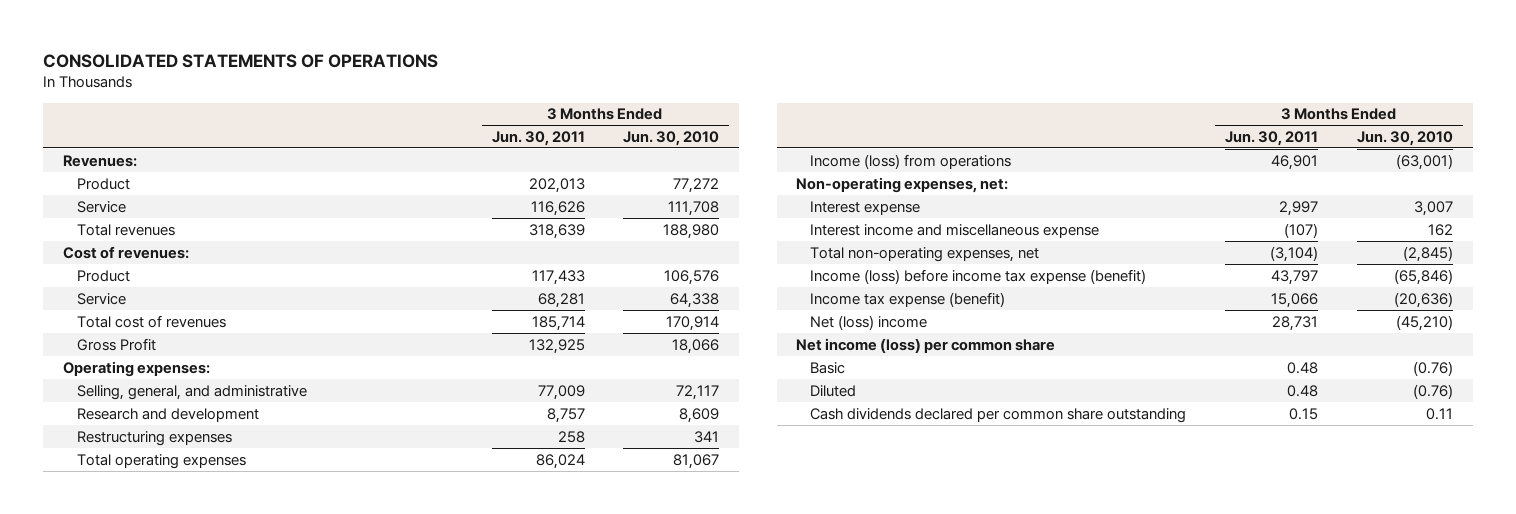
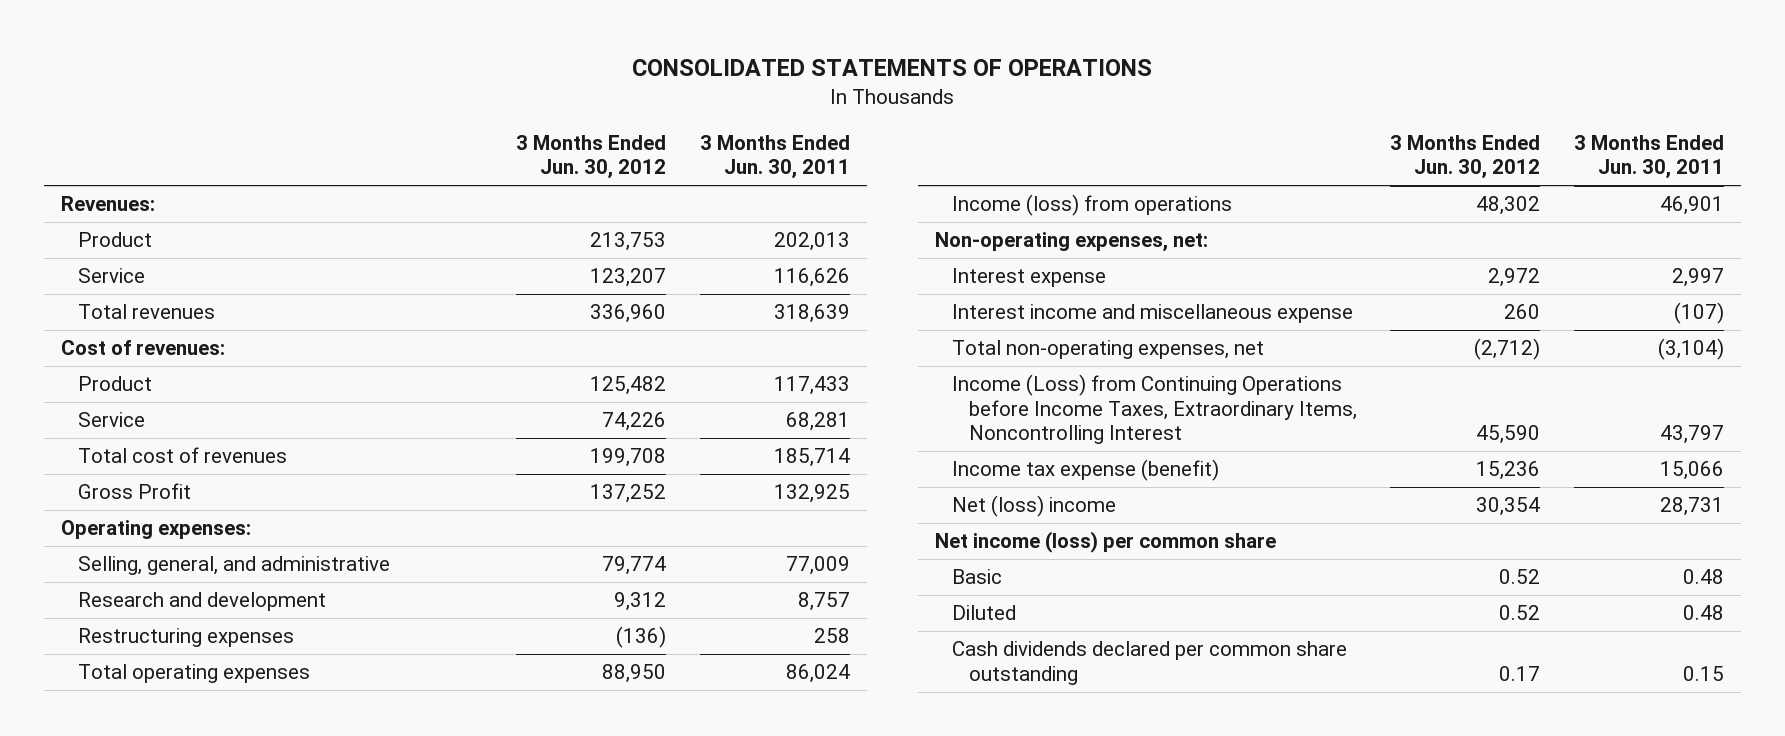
- | 3 Months Ended Jun. 30, 2011 | 3 Months Ended Jun. 30, 2010
+ | 3 Months Ended Jun. 30, 2012 | 3 Months Ended Jun. 30, 2011
- Income (loss) before income tax expense (benefit) | 43,797 | (65,846)
+ Income (Loss) from Continuing Operations before Income Taxes, Extraordinary Items, Noncontrolling Interest | 45,590 | 43,797

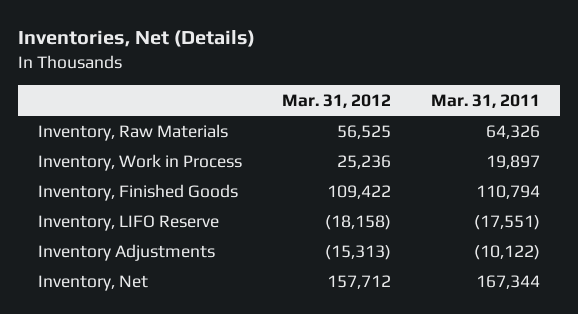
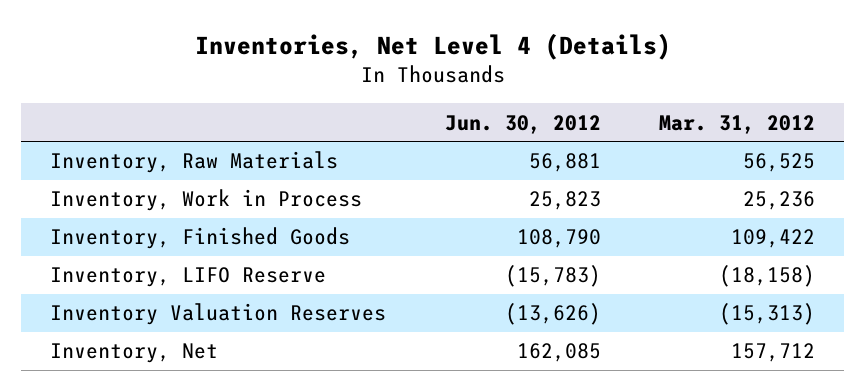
- Inventories, Net (Details)
+ Inventories, Net Level 4 (Details)
- | Mar. 31, 2012 | Mar. 31, 2011
+ | Jun. 30, 2012 | Mar. 31, 2012
- Inventory Adjustments | (15,313) | (10,122)
+ Inventory Valuation Reserves | (13,626) | (15,313)

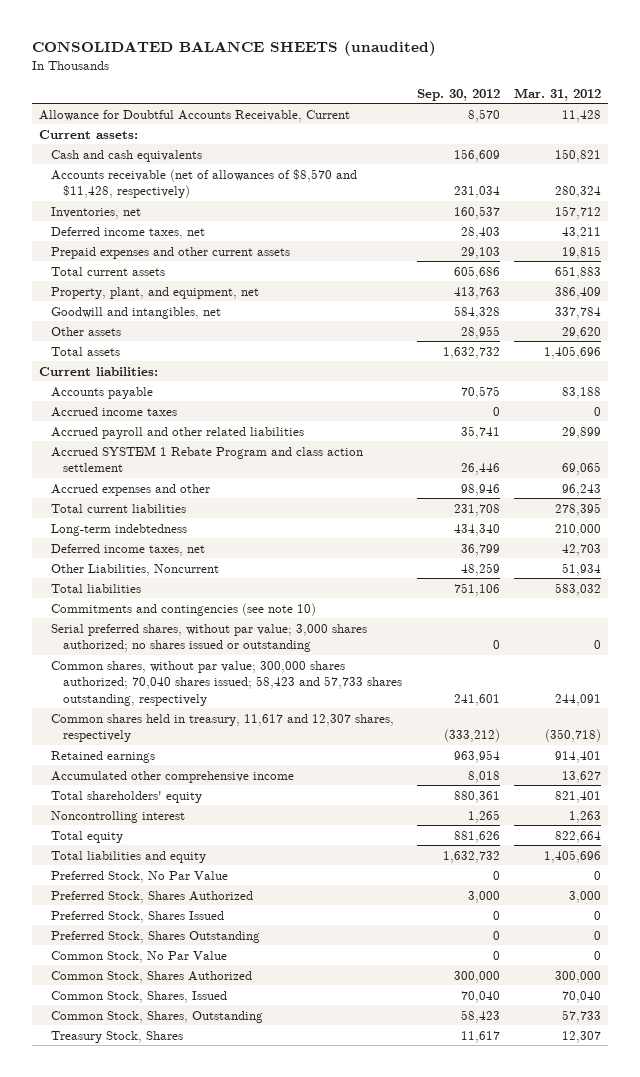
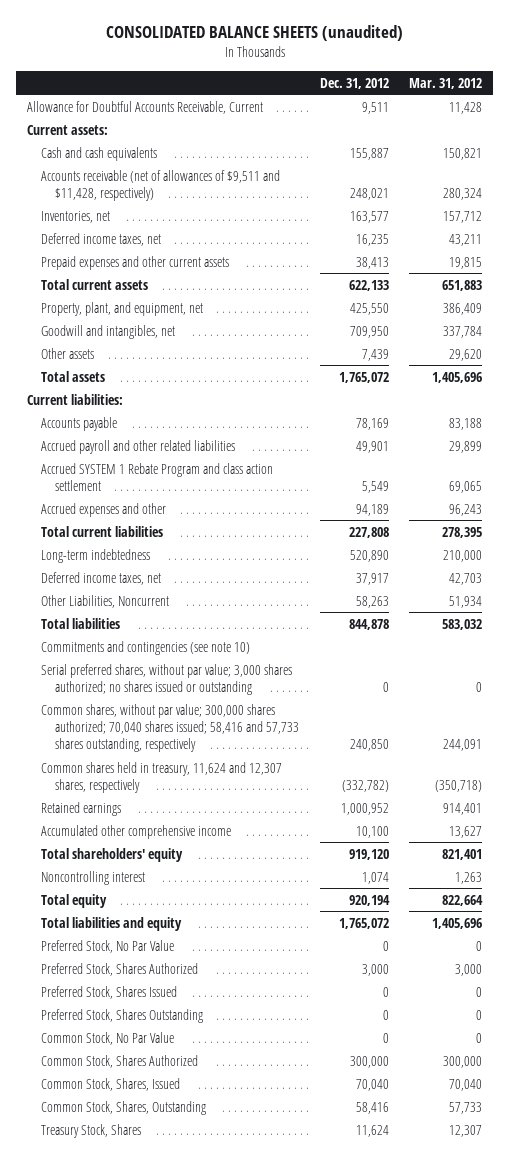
- | Sep. 30, 2012 | Mar. 31, 2012
+ | Dec. 31, 2012 | Mar. 31, 2012
- Accounts receivable (net of allowances of $8,570 and $11,428, respectively) | 231,034 | 280,324
+ Accounts receivable (net of allowances of $9,511 and $11,428, respectively) | 248,021 | 280,324
- Accrued income taxes | 0 | 0
- Common shares, without par value; 300,000 shares authorized; 70,040 shares issued; 58,423 and 57,733 shares outstanding, respectively | 241,601 | 244,091
- Common shares held in treasury, 11,617 and 12,307 shares, respectively | (333,212) | (350,718)
+ Common shares, without par value; 300,000 shares authorized; 70,040 shares issued; 58,416 and 57,733 shares outstanding, respectively | 240,850 | 244,091
+ Common shares held in treasury, 11,624 and 12,307 shares, respectively | (332,782) | (350,718)

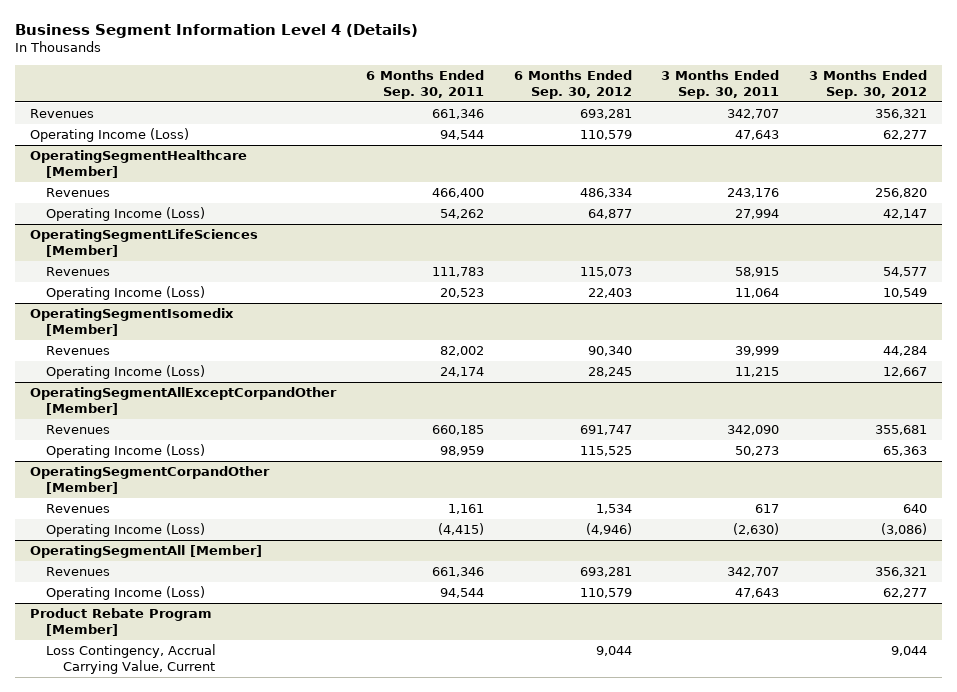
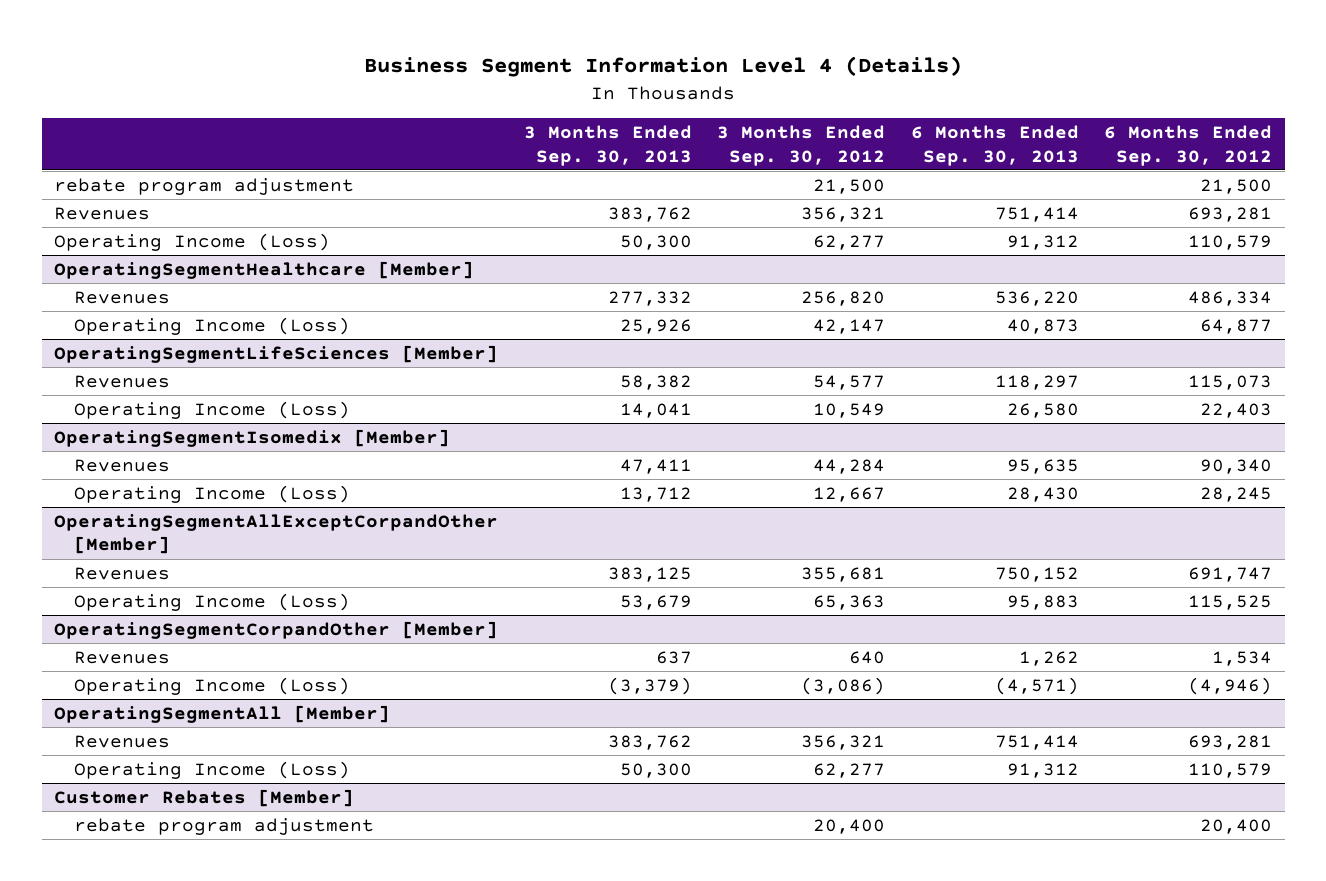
- | 6 Months Ended Sep. 30, 2011 | 6 Months Ended Sep. 30, 2012 | 3 Months Ended Sep. 30, 2011 | 3 Months Ended Sep. 30, 2012
+ | 3 Months Ended Sep. 30, 2013 | 3 Months Ended Sep. 30, 2012 | 6 Months Ended Sep. 30, 2013 | 6 Months Ended Sep. 30, 2012
+ rebate program adjustment | | 21,500 | | 21,500
- Product Rebate Program [Member]
- Loss Contingency, Accrual Carrying Value, Current | | 9,044 | | 9,044
+ Customer Rebates [Member]
+ rebate program adjustment | | 20,400 | | 20,400

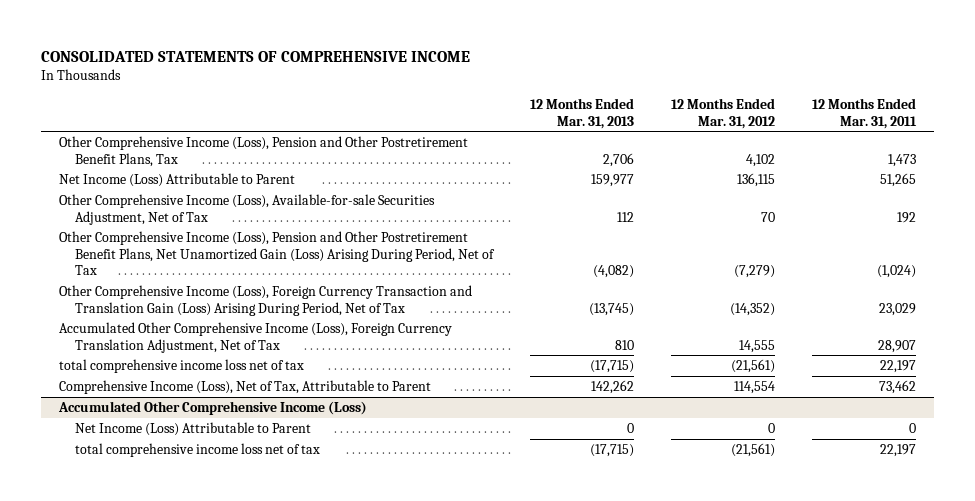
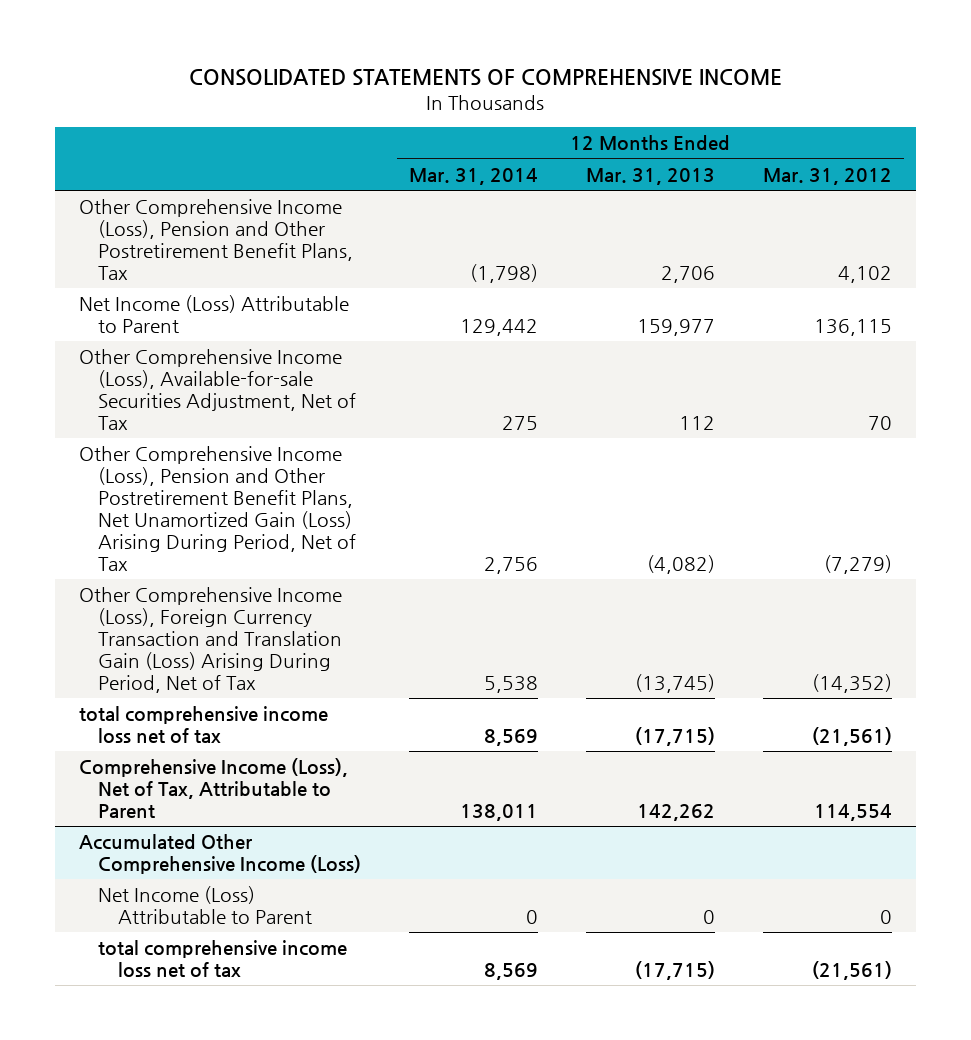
- | 12 Months Ended Mar. 31, 2013 | 12 Months Ended Mar. 31, 2012 | 12 Months Ended Mar. 31, 2011
+ | 12 Months Ended Mar. 31, 2014 | 12 Months Ended Mar. 31, 2013 | 12 Months Ended Mar. 31, 2012
- Accumulated Other Comprehensive Income (Loss), Foreign Currency Translation Adjustment, Net of Tax | 810 | 14,555 | 28,907

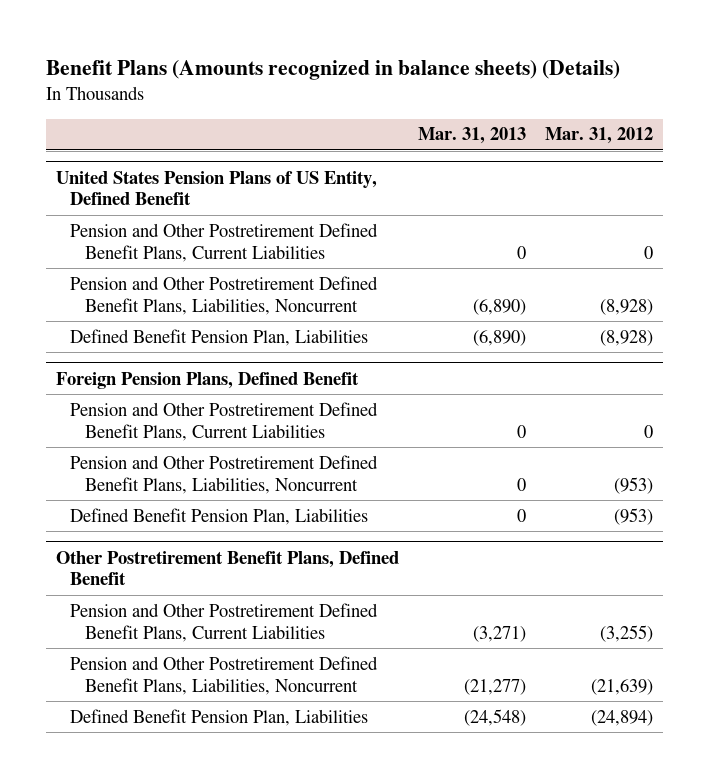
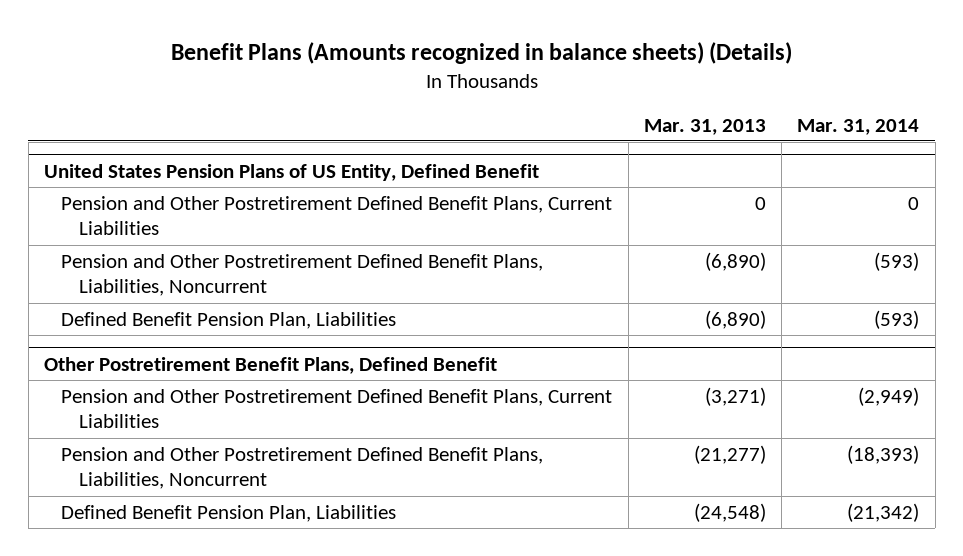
- | Mar. 31, 2013 | Mar. 31, 2012
+ | Mar. 31, 2013 | Mar. 31, 2014
- Foreign Pension Plans, Defined Benefit
- Pension and Other Postretirement Defined Benefit Plans, Current Liabilities | 0 | 0
- Pension and Other Postretirement Defined Benefit Plans, Liabilities, Noncurrent | 0 | (953)
- Defined Benefit Pension Plan, Liabilities | 0 | (953)

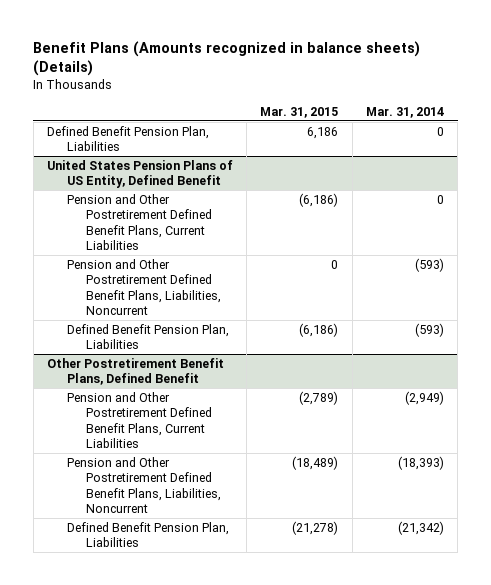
- | Mar. 31, 2013 | Mar. 31, 2014
+ | Mar. 31, 2015 | Mar. 31, 2014
+ Defined Benefit Pension Plan, Liabilities | 6,186 | 0

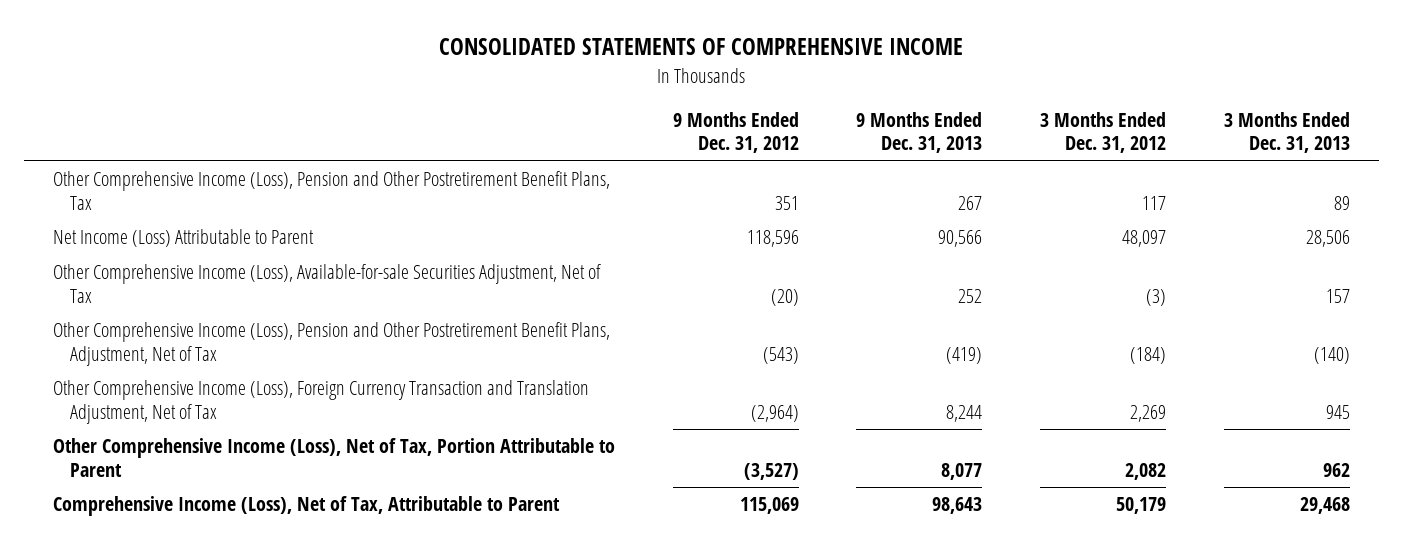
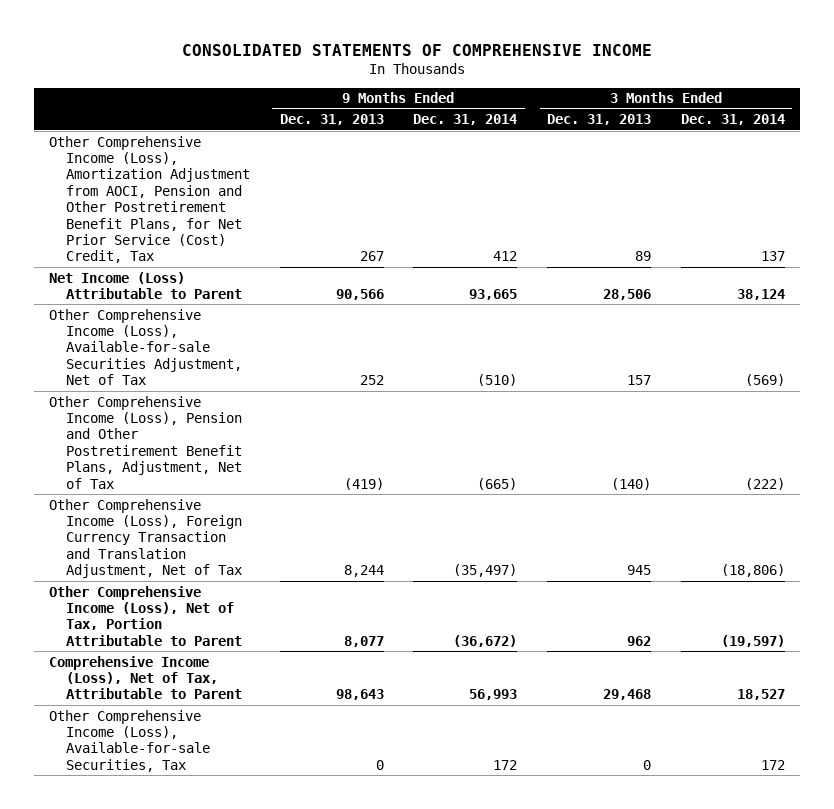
- | 9 Months Ended Dec. 31, 2012 | 9 Months Ended Dec. 31, 2013 | 3 Months Ended Dec. 31, 2012 | 3 Months Ended Dec. 31, 2013
+ | 9 Months Ended Dec. 31, 2013 | 9 Months Ended Dec. 31, 2014 | 3 Months Ended Dec. 31, 2013 | 3 Months Ended Dec. 31, 2014
- Other Comprehensive Income (Loss), Pension and Other Postretirement Benefit Plans, Tax | 351 | 267 | 117 | 89
+ Other Comprehensive Income (Loss), Amortization Adjustment from AOCI, Pension and Other Postretirement Benefit Plans, for Net Prior Service (Cost) Credit, Tax | 267 | 412 | 89 | 137
+ Other Comprehensive Income (Loss), Available-for-sale Securities, Tax | 0 | 172 | 0 | 172

